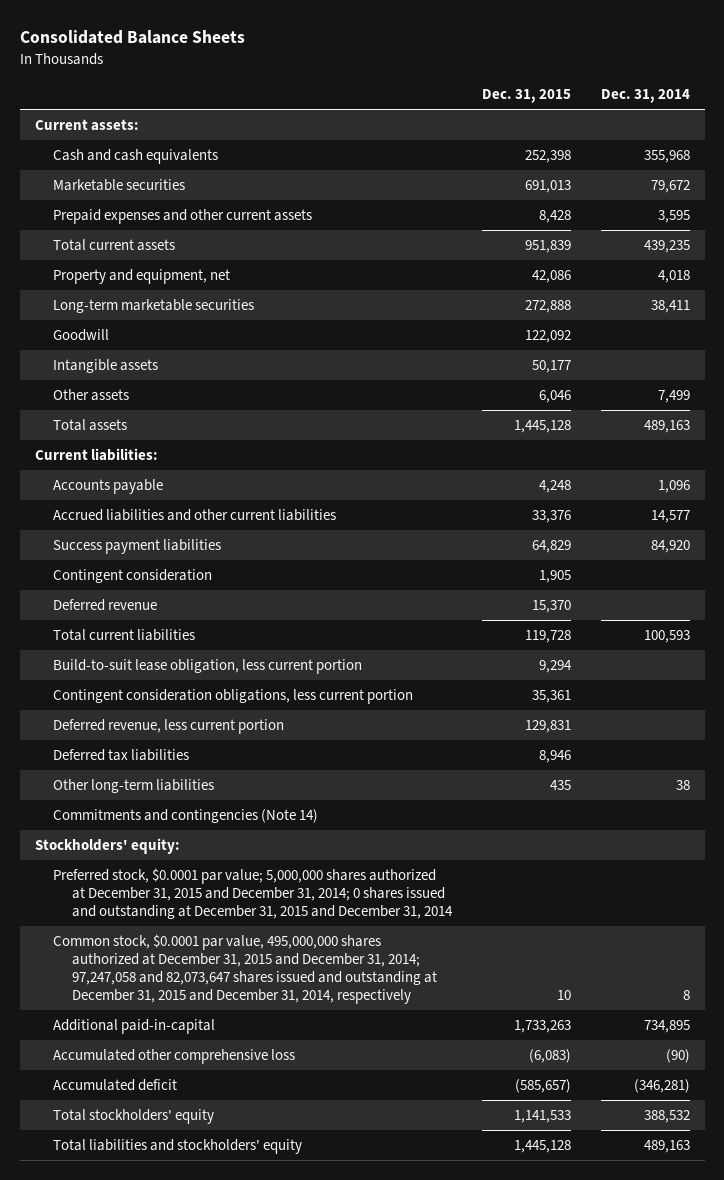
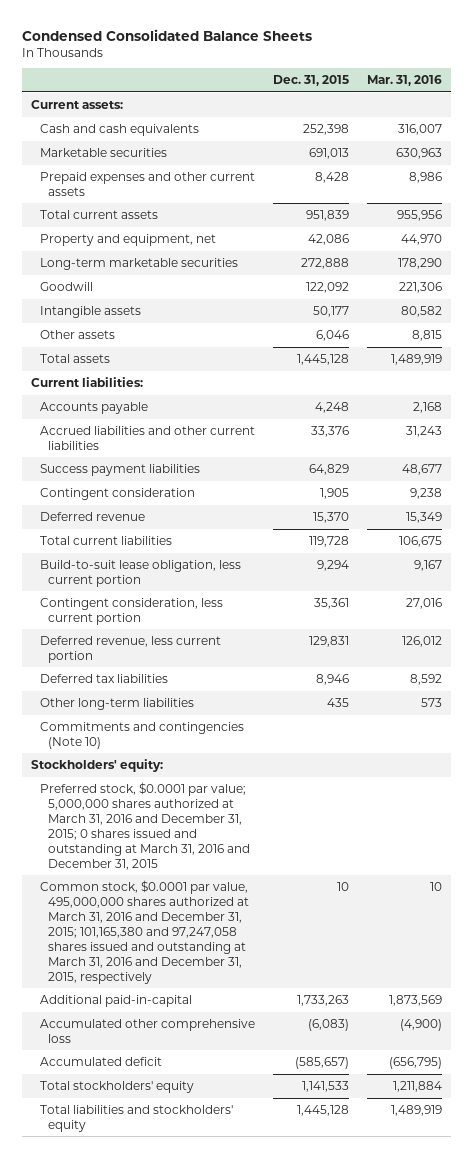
- Consolidated Balance Sheets
+ Condensed Consolidated Balance Sheets
- | Dec. 31, 2015 | Dec. 31, 2014
+ | Dec. 31, 2015 | Mar. 31, 2016
- Contingent consideration obligations, less current portion | 35,361 |
+ Contingent consideration, less current portion | 35,361 | 27,016
- Commitments and contingencies (Note 14)
+ Commitments and contingencies (Note 10)
- Preferred stock, $0.0001 par value; 5,000,000 shares authorized at December 31, 2015 and December 31, 2014; 0 shares issued and outstanding at December 31, 2015 and December 31, 2014
- Common stock, $0.0001 par value, 495,000,000 shares authorized at December 31, 2015 and December 31, 2014; 97,247,058 and 82,073,647 shares issued and outstanding at December 31, 2015 and December 31, 2014, respectively | 10 | 8
+ Preferred stock, $0.0001 par value; 5,000,000 shares authorized at March 31, 2016 and December 31, 2015; 0 shares issued and outstanding at March 31, 2016 and December 31, 2015
+ Common stock, $0.0001 par value, 495,000,000 shares authorized at March 31, 2016 and December 31, 2015; 101,165,380 and 97,247,058 shares issued and outstanding at March 31, 2016 and December 31, 2015, respectively | 10 | 10

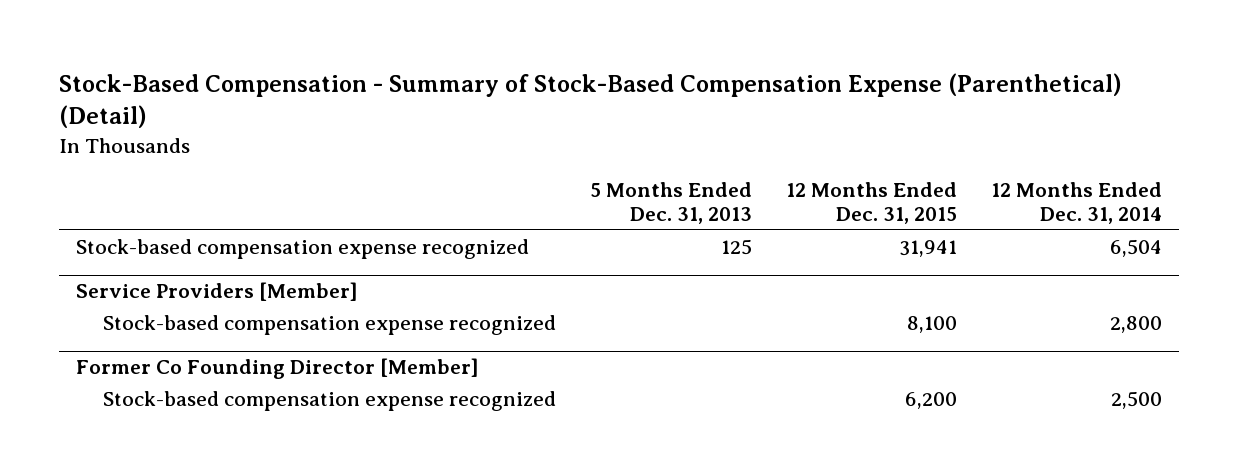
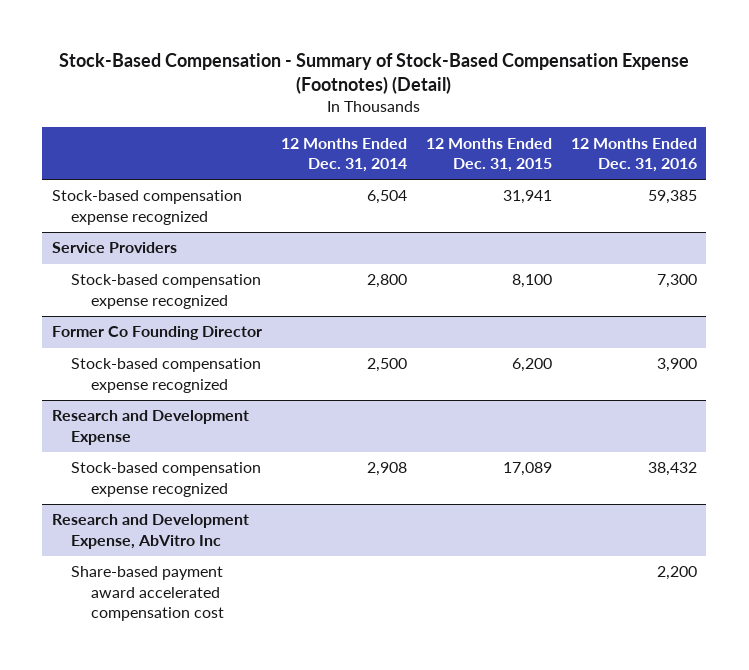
- Stock-Based Compensation - Summary of Stock-Based Compensation Expense (Parenthetical) (Detail)
+ Stock-Based Compensation - Summary of Stock-Based Compensation Expense (Footnotes) (Detail)
- | 5 Months Ended Dec. 31, 2013 | 12 Months Ended Dec. 31, 2015 | 12 Months Ended Dec. 31, 2014
+ | 12 Months Ended Dec. 31, 2014 | 12 Months Ended Dec. 31, 2015 | 12 Months Ended Dec. 31, 2016
- Service Providers [Member]
+ Service Providers
- Former Co Founding Director [Member]
+ Former Co Founding Director
+ Research and Development Expense
+ Stock-based compensation expense recognized | 2,908 | 17,089 | 38,432
+ Research and Development Expense, AbVitro Inc
+ Share-based payment award accelerated compensation cost | | | 2,200

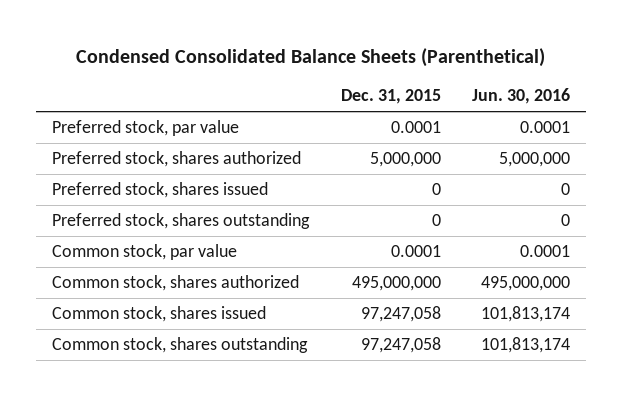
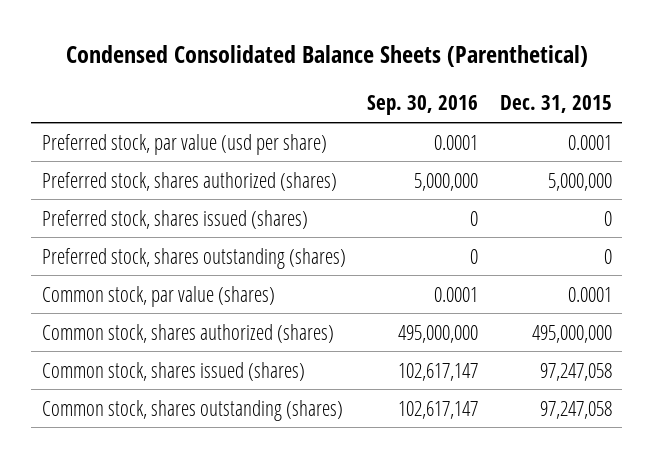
- | Dec. 31, 2015 | Jun. 30, 2016
+ | Sep. 30, 2016 | Dec. 31, 2015
- Preferred stock, par value | 0.0001 | 0.0001
- Preferred stock, shares authorized | 5,000,000 | 5,000,000
- Preferred stock, shares issued | 0 | 0
- Preferred stock, shares outstanding | 0 | 0
- Common stock, par value | 0.0001 | 0.0001
- Common stock, shares authorized | 495,000,000 | 495,000,000
- Common stock, shares issued | 97,247,058 | 101,813,174
- Common stock, shares outstanding | 97,247,058 | 101,813,174
+ Preferred stock, par value (usd per share) | 0.0001 | 0.0001
+ Preferred stock, shares authorized (shares) | 5,000,000 | 5,000,000
+ Preferred stock, shares issued (shares) | 0 | 0
+ Preferred stock, shares outstanding (shares) | 0 | 0
+ Common stock, par value (shares) | 0.0001 | 0.0001
+ Common stock, shares authorized (shares) | 495,000,000 | 495,000,000
+ Common stock, shares issued (shares) | 102,617,147 | 97,247,058
+ Common stock, shares outstanding (shares) | 102,617,147 | 97,247,058

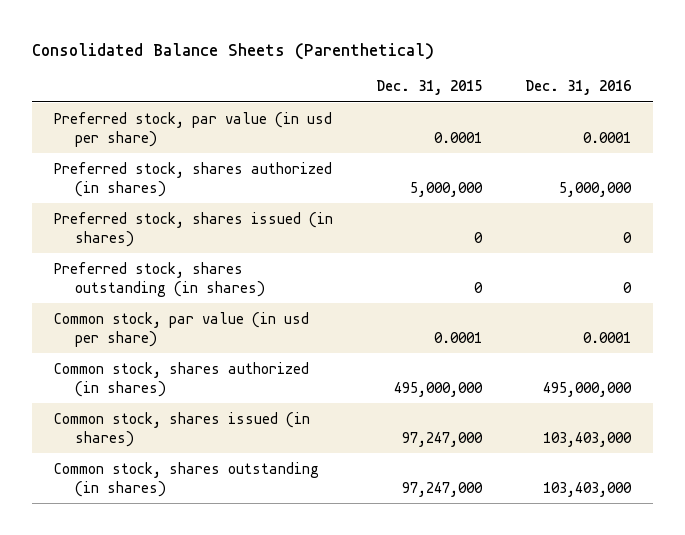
- Condensed Consolidated Balance Sheets (Parenthetical)
+ Consolidated Balance Sheets (Parenthetical)
- | Sep. 30, 2016 | Dec. 31, 2015
+ | Dec. 31, 2015 | Dec. 31, 2016
- Preferred stock, par value (usd per share) | 0.0001 | 0.0001
- Preferred stock, shares authorized (shares) | 5,000,000 | 5,000,000
- Preferred stock, shares issued (shares) | 0 | 0
- Preferred stock, shares outstanding (shares) | 0 | 0
- Common stock, par value (shares) | 0.0001 | 0.0001
- Common stock, shares authorized (shares) | 495,000,000 | 495,000,000
- Common stock, shares issued (shares) | 102,617,147 | 97,247,058
- Common stock, shares outstanding (shares) | 102,617,147 | 97,247,058
+ Preferred stock, par value (in usd per share) | 0.0001 | 0.0001
+ Preferred stock, shares authorized (in shares) | 5,000,000 | 5,000,000
+ Preferred stock, shares issued (in shares) | 0 | 0
+ Preferred stock, shares outstanding (in shares) | 0 | 0
+ Common stock, par value (in usd per share) | 0.0001 | 0.0001
+ Common stock, shares authorized (in shares) | 495,000,000 | 495,000,000
+ Common stock, shares issued (in shares) | 97,247,000 | 103,403,000
+ Common stock, shares outstanding (in shares) | 97,247,000 | 103,403,000

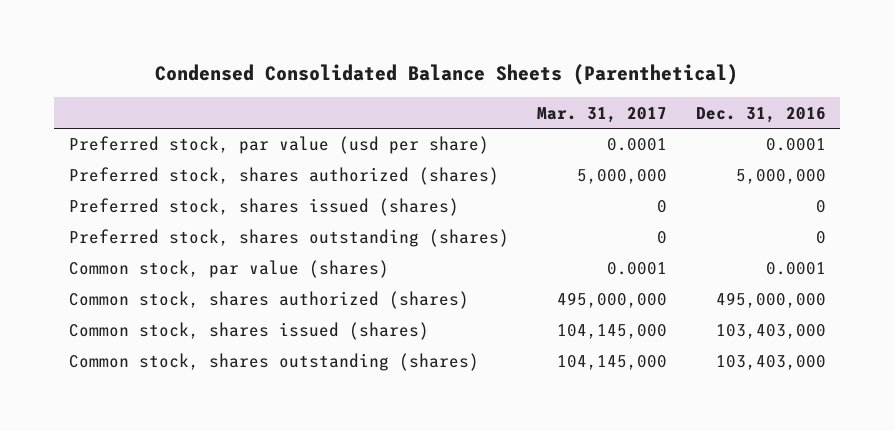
- Consolidated Balance Sheets (Parenthetical)
+ Condensed Consolidated Balance Sheets (Parenthetical)
- | Dec. 31, 2015 | Dec. 31, 2016
+ | Mar. 31, 2017 | Dec. 31, 2016
- Preferred stock, par value (in usd per share) | 0.0001 | 0.0001
- Preferred stock, shares authorized (in shares) | 5,000,000 | 5,000,000
- Preferred stock, shares issued (in shares) | 0 | 0
- Preferred stock, shares outstanding (in shares) | 0 | 0
- Common stock, par value (in usd per share) | 0.0001 | 0.0001
- Common stock, shares authorized (in shares) | 495,000,000 | 495,000,000
- Common stock, shares issued (in shares) | 97,247,000 | 103,403,000
- Common stock, shares outstanding (in shares) | 97,247,000 | 103,403,000
+ Preferred stock, par value (usd per share) | 0.0001 | 0.0001
+ Preferred stock, shares authorized (shares) | 5,000,000 | 5,000,000
+ Preferred stock, shares issued (shares) | 0 | 0
+ Preferred stock, shares outstanding (shares) | 0 | 0
+ Common stock, par value (shares) | 0.0001 | 0.0001
+ Common stock, shares authorized (shares) | 495,000,000 | 495,000,000
+ Common stock, shares issued (shares) | 104,145,000 | 103,403,000
+ Common stock, shares outstanding (shares) | 104,145,000 | 103,403,000

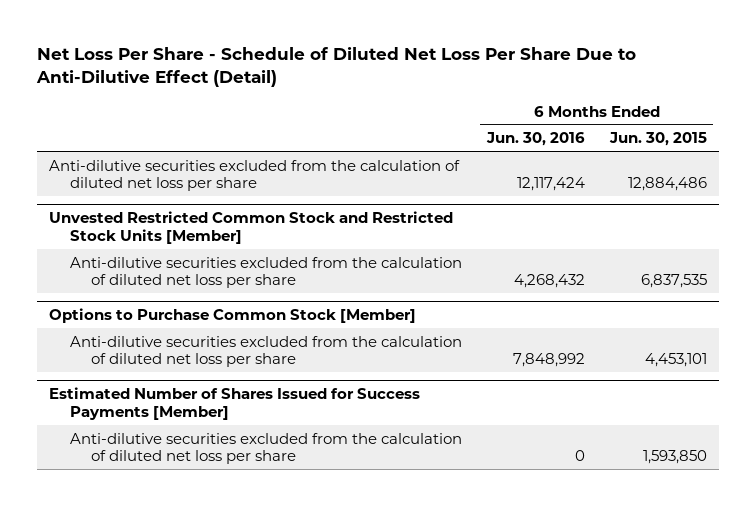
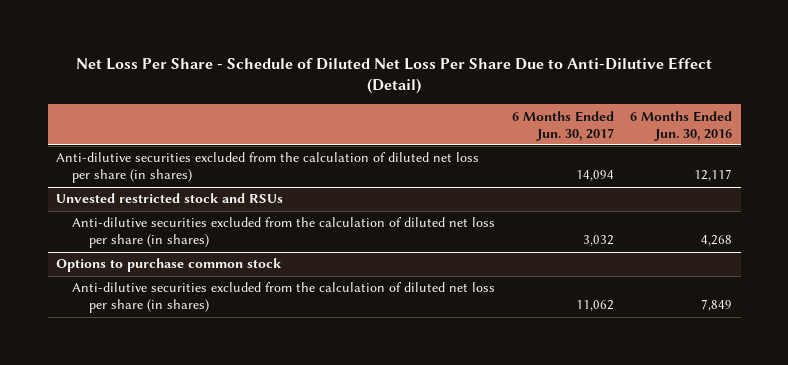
- | 6 Months Ended Jun. 30, 2016 | 6 Months Ended Jun. 30, 2015
+ | 6 Months Ended Jun. 30, 2017 | 6 Months Ended Jun. 30, 2016
- Anti-dilutive securities excluded from the calculation of diluted net loss per share | 12,117,424 | 12,884,486
- Unvested Restricted Common Stock and Restricted Stock Units [Member]
- Anti-dilutive securities excluded from the calculation of diluted net loss per share | 4,268,432 | 6,837,535
- Options to Purchase Common Stock [Member]
- Anti-dilutive securities excluded from the calculation of diluted net loss per share | 7,848,992 | 4,453,101
- Estimated Number of Shares Issued for Success Payments [Member]
- Anti-dilutive securities excluded from the calculation of diluted net loss per share | 0 | 1,593,850
+ Anti-dilutive securities excluded from the calculation of diluted net loss per share (in shares) | 14,094 | 12,117
+ Unvested restricted stock and RSUs
+ Anti-dilutive securities excluded from the calculation of diluted net loss per share (in shares) | 3,032 | 4,268
+ Options to purchase common stock
+ Anti-dilutive securities excluded from the calculation of diluted net loss per share (in shares) | 11,062 | 7,849

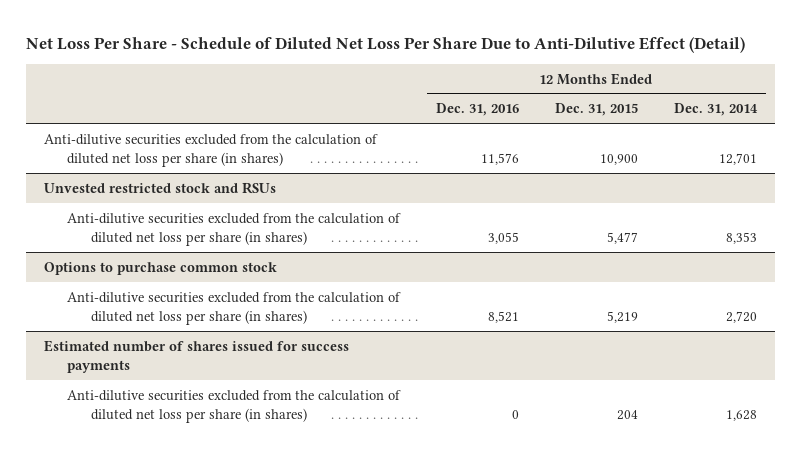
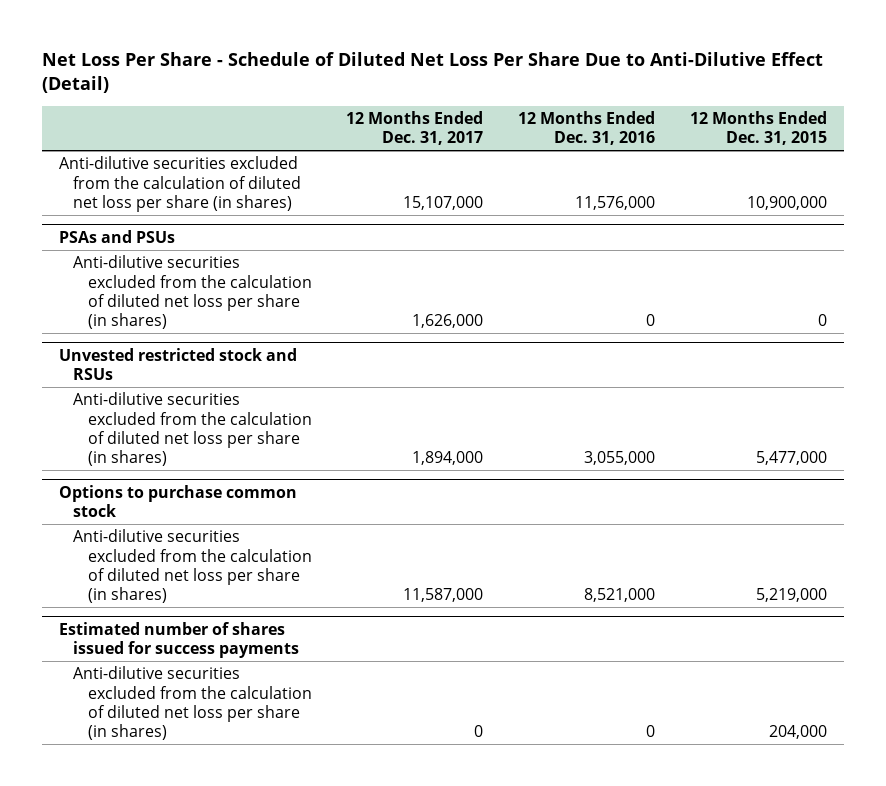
- | 12 Months Ended Dec. 31, 2016 | 12 Months Ended Dec. 31, 2015 | 12 Months Ended Dec. 31, 2014
+ | 12 Months Ended Dec. 31, 2017 | 12 Months Ended Dec. 31, 2016 | 12 Months Ended Dec. 31, 2015
- Anti-dilutive securities excluded from the calculation of diluted net loss per share (in shares) | 11,576 | 10,900 | 12,701
+ Anti-dilutive securities excluded from the calculation of diluted net loss per share (in shares) | 15,107,000 | 11,576,000 | 10,900,000
+ PSAs and PSUs
+ Anti-dilutive securities excluded from the calculation of diluted net loss per share (in shares) | 1,626,000 | 0 | 0
@ Unvested restricted stock and RSUs
- Anti-dilutive securities excluded from the calculation of diluted net loss per share (in shares) | 3,055 | 5,477 | 8,353
+ Anti-dilutive securities excluded from the calculation of diluted net loss per share (in shares) | 1,894,000 | 3,055,000 | 5,477,000
@ Options to purchase common stock
- Anti-dilutive securities excluded from the calculation of diluted net loss per share (in shares) | 8,521 | 5,219 | 2,720
+ Anti-dilutive securities excluded from the calculation of diluted net loss per share (in shares) | 11,587,000 | 8,521,000 | 5,219,000
@ Estimated number of shares issued for success payments
- Anti-dilutive securities excluded from the calculation of diluted net loss per share (in shares) | 0 | 204 | 1,628
+ Anti-dilutive securities excluded from the calculation of diluted net loss per share (in shares) | 0 | 0 | 204,000

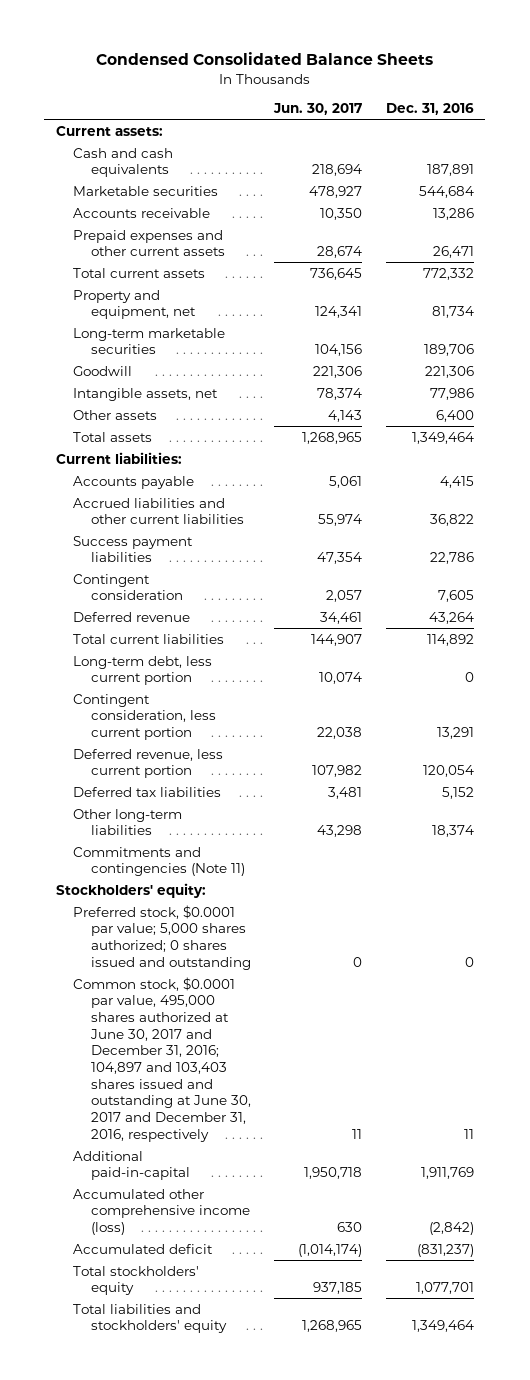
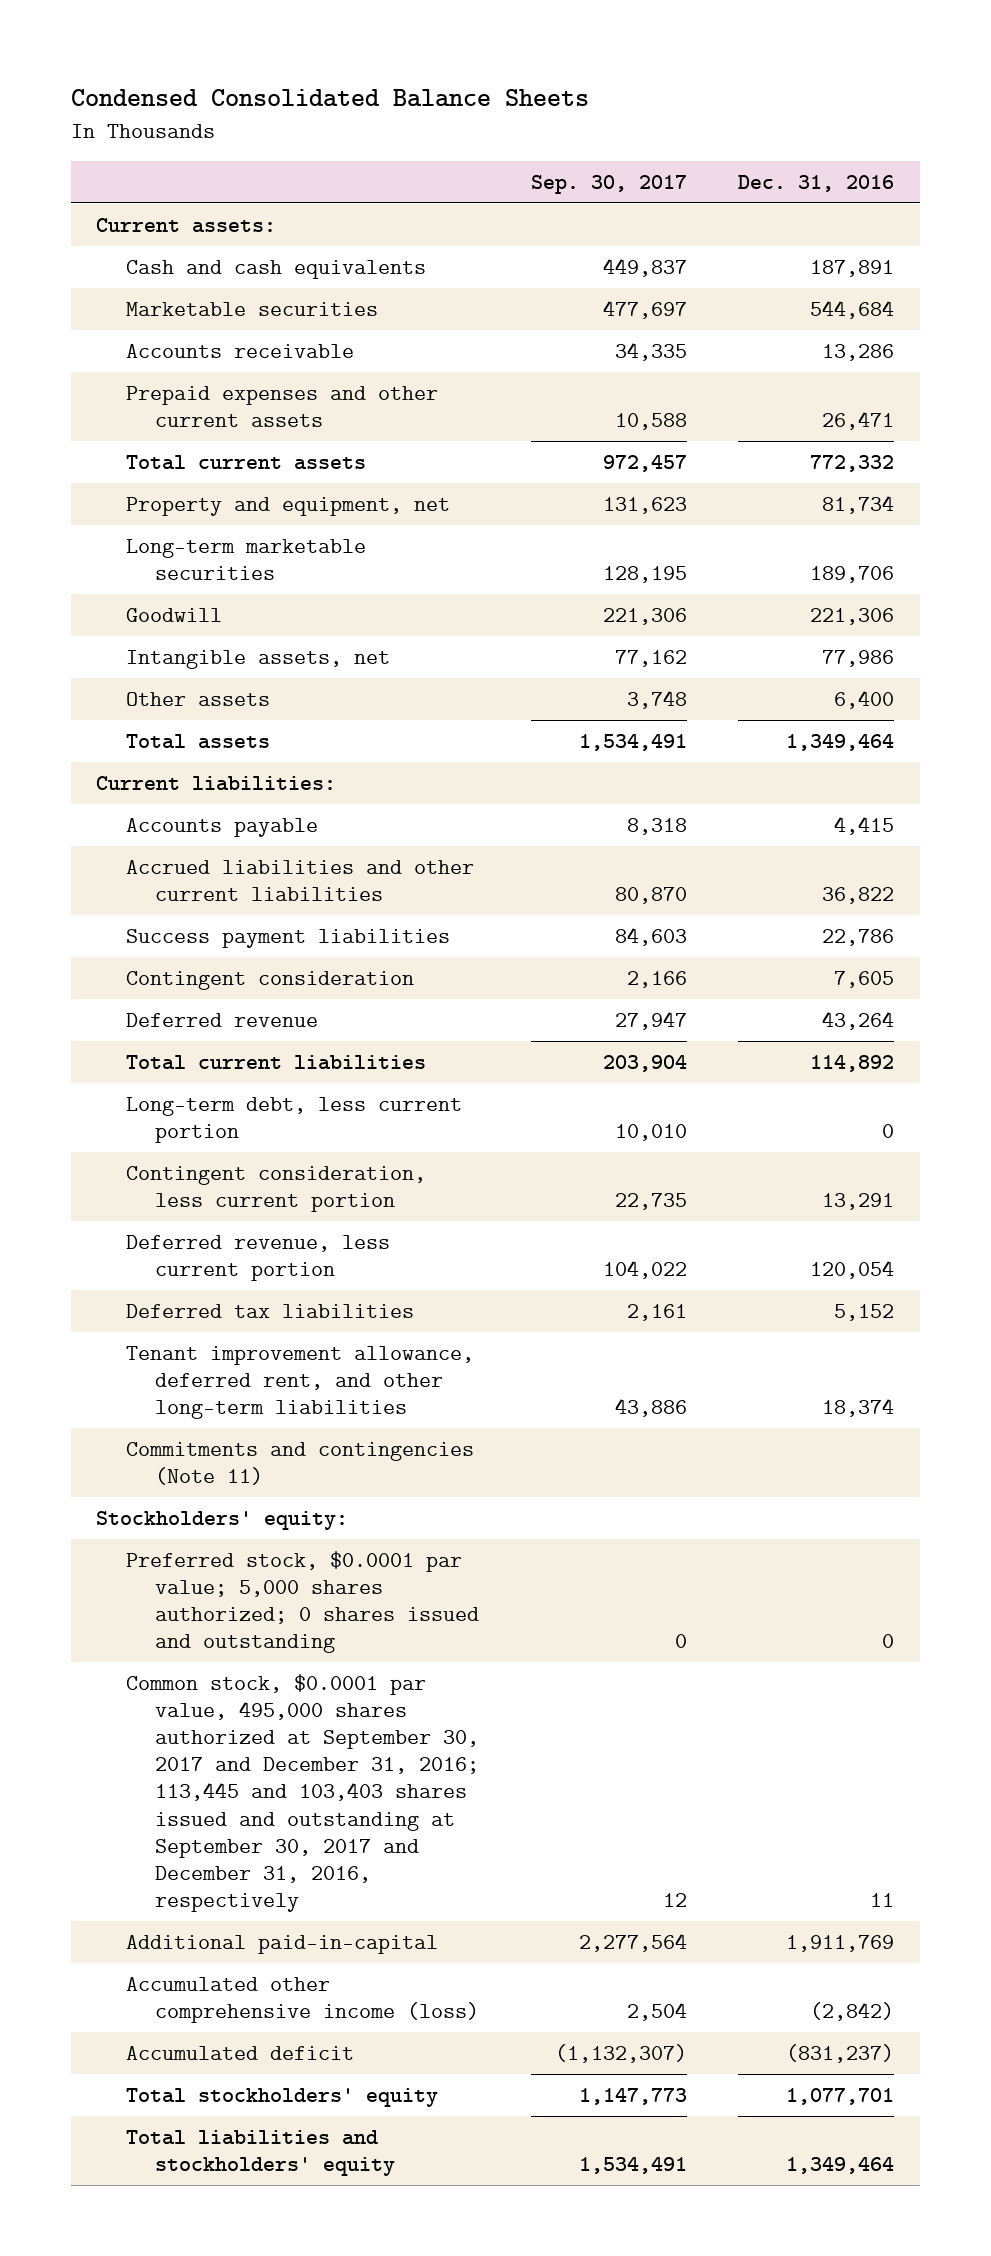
- | Jun. 30, 2017 | Dec. 31, 2016
+ | Sep. 30, 2017 | Dec. 31, 2016
- Other long-term liabilities | 43,298 | 18,374
+ Tenant improvement allowance, deferred rent, and other long-term liabilities | 43,886 | 18,374
- Common stock, $0.0001 par value, 495,000 shares authorized at June 30, 2017 and December 31, 2016; 104,897 and 103,403 shares issued and outstanding at June 30, 2017 and December 31, 2016, respectively | 11 | 11
+ Common stock, $0.0001 par value, 495,000 shares authorized at September 30, 2017 and December 31, 2016; 113,445 and 103,403 shares issued and outstanding at September 30, 2017 and December 31, 2016, respectively | 12 | 11

